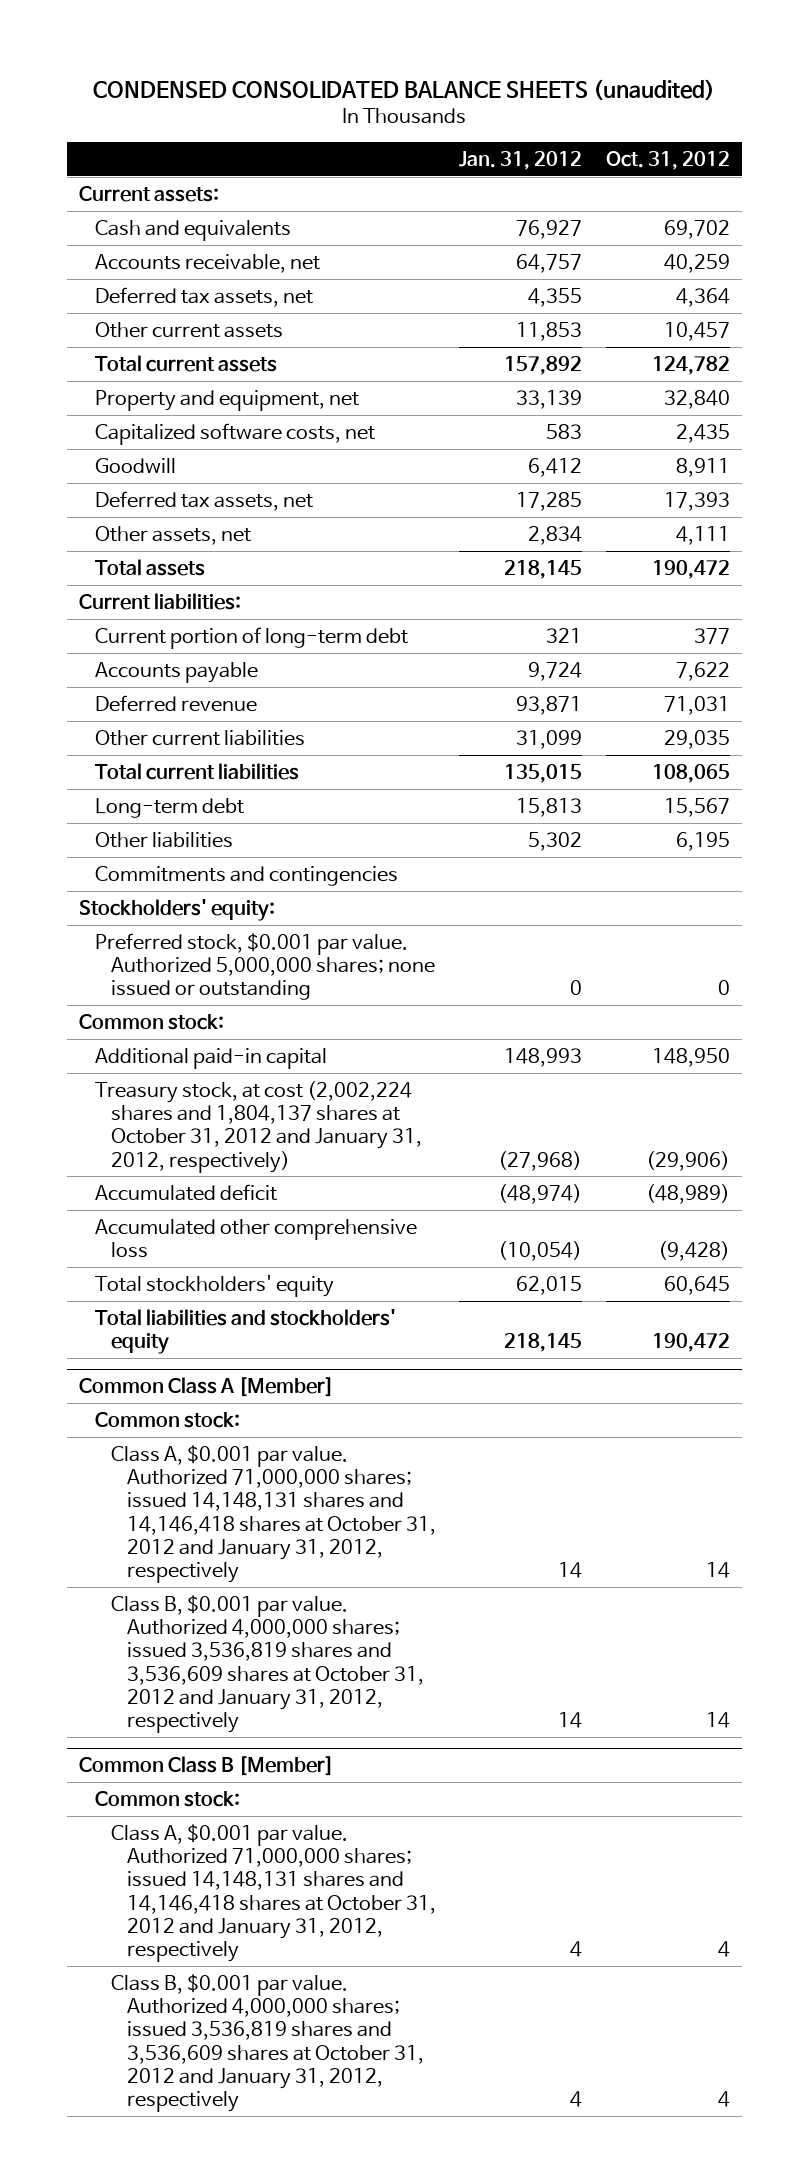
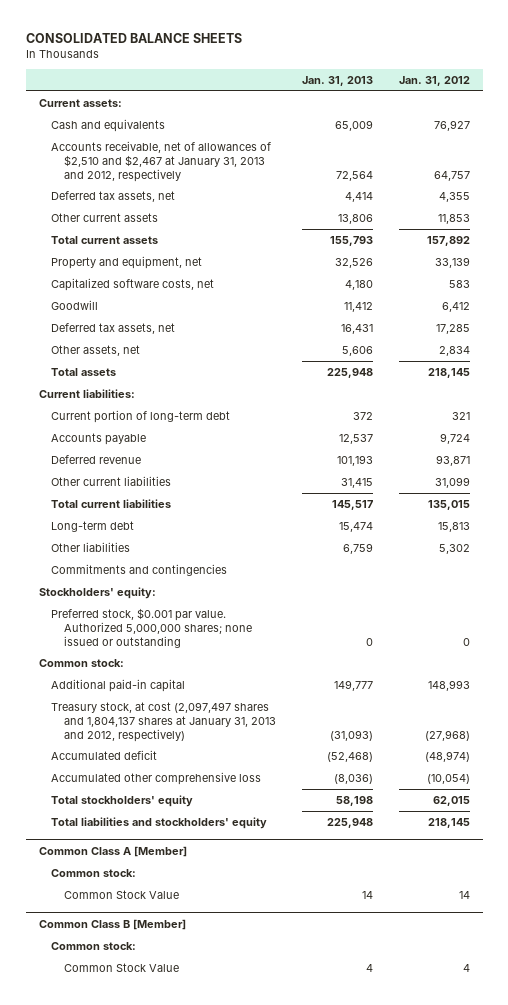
- CONDENSED CONSOLIDATED BALANCE SHEETS (unaudited)
+ CONSOLIDATED BALANCE SHEETS
- | Jan. 31, 2012 | Oct. 31, 2012
+ | Jan. 31, 2013 | Jan. 31, 2012
- Accounts receivable, net | 64,757 | 40,259
+ Accounts receivable, net of allowances of $2,510 and $2,467 at January 31, 2013 and 2012, respectively | 72,564 | 64,757
- Treasury stock, at cost (2,002,224 shares and 1,804,137 shares at October 31, 2012 and January 31, 2012, respectively) | (27,968) | (29,906)
+ Treasury stock, at cost (2,097,497 shares and 1,804,137 shares at January 31, 2013 and 2012, respectively) | (31,093) | (27,968)
@ Common Class A [Member]
- Class A, $0.001 par value. Authorized 71,000,000 shares; issued 14,148,131 shares and 14,146,418 shares at October 31, 2012 and January 31, 2012, respectively | 14 | 14
- Class B, $0.001 par value. Authorized 4,000,000 shares; issued 3,536,819 shares and 3,536,609 shares at October 31, 2012 and January 31, 2012, respectively | 14 | 14
+ Common Stock Value | 14 | 14
@ Common Class B [Member]
- Class A, $0.001 par value. Authorized 71,000,000 shares; issued 14,148,131 shares and 14,146,418 shares at October 31, 2012 and January 31, 2012, respectively | 4 | 4
- Class B, $0.001 par value. Authorized 4,000,000 shares; issued 3,536,819 shares and 3,536,609 shares at October 31, 2012 and January 31, 2012, respectively | 4 | 4
+ Common Stock Value | 4 | 4

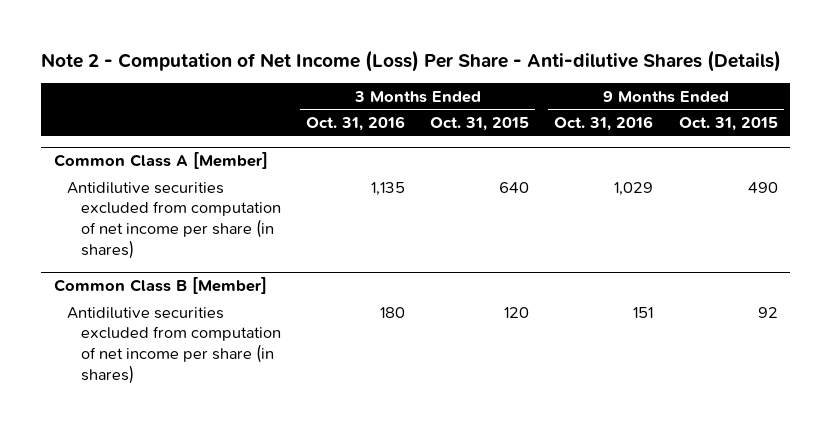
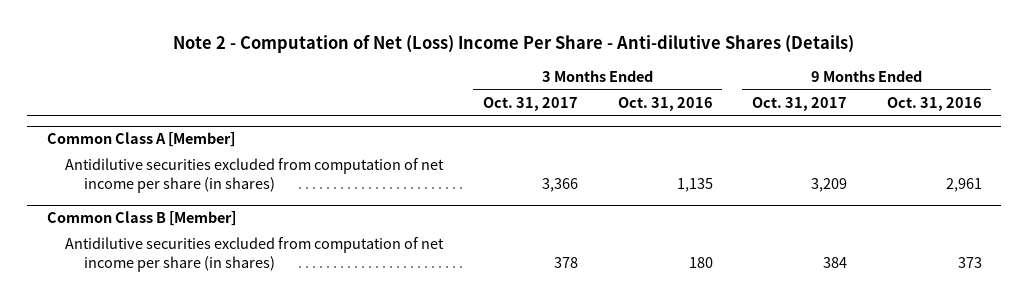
- Note 2 - Computation of Net Income (Loss) Per Share - Anti-dilutive Shares (Details)
+ Note 2 - Computation of Net (Loss) Income Per Share - Anti-dilutive Shares (Details)
- | 3 Months Ended Oct. 31, 2016 | 3 Months Ended Oct. 31, 2015 | 9 Months Ended Oct. 31, 2016 | 9 Months Ended Oct. 31, 2015
+ | 3 Months Ended Oct. 31, 2017 | 3 Months Ended Oct. 31, 2016 | 9 Months Ended Oct. 31, 2017 | 9 Months Ended Oct. 31, 2016
@ Common Class A [Member]
- Antidilutive securities excluded from computation of net income per share (in shares) | 1,135 | 640 | 1,029 | 490
+ Antidilutive securities excluded from computation of net income per share (in shares) | 3,366 | 1,135 | 3,209 | 2,961
@ Common Class B [Member]
- Antidilutive securities excluded from computation of net income per share (in shares) | 180 | 120 | 151 | 92
+ Antidilutive securities excluded from computation of net income per share (in shares) | 378 | 180 | 384 | 373

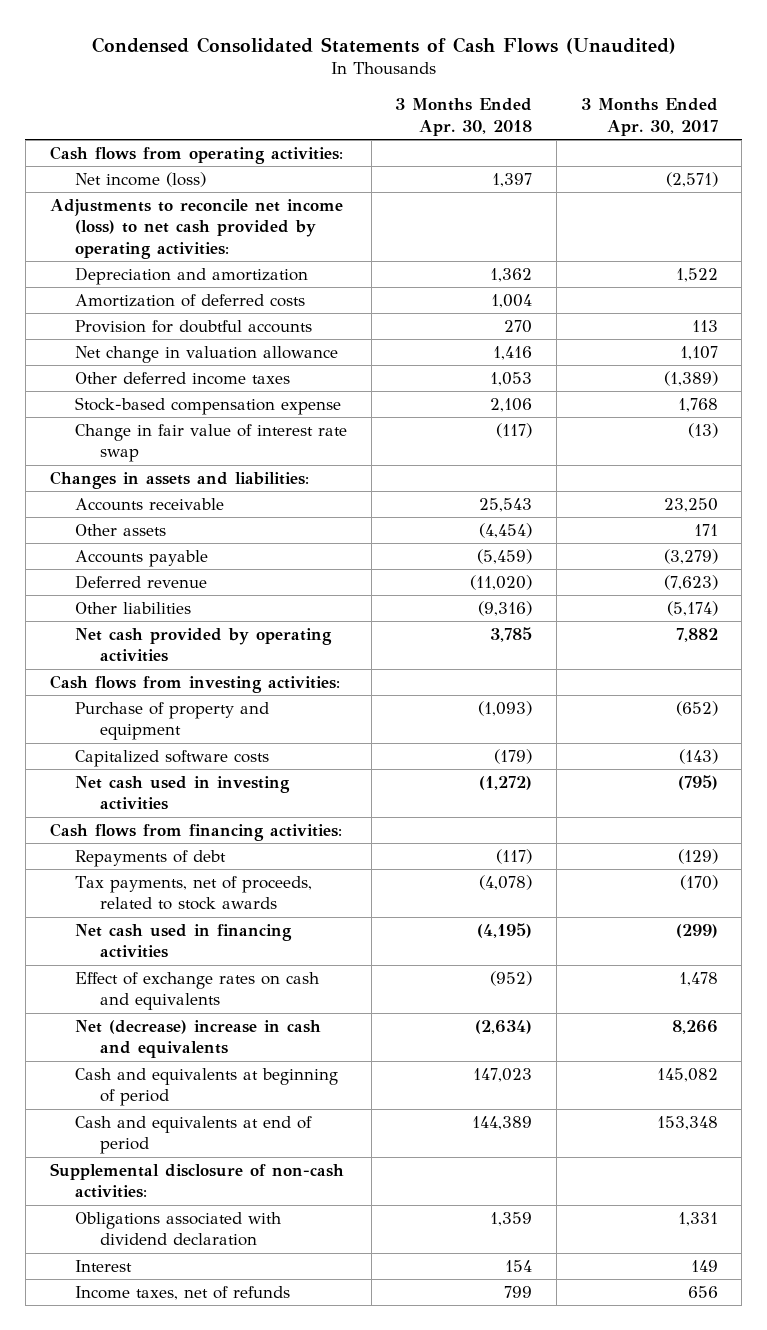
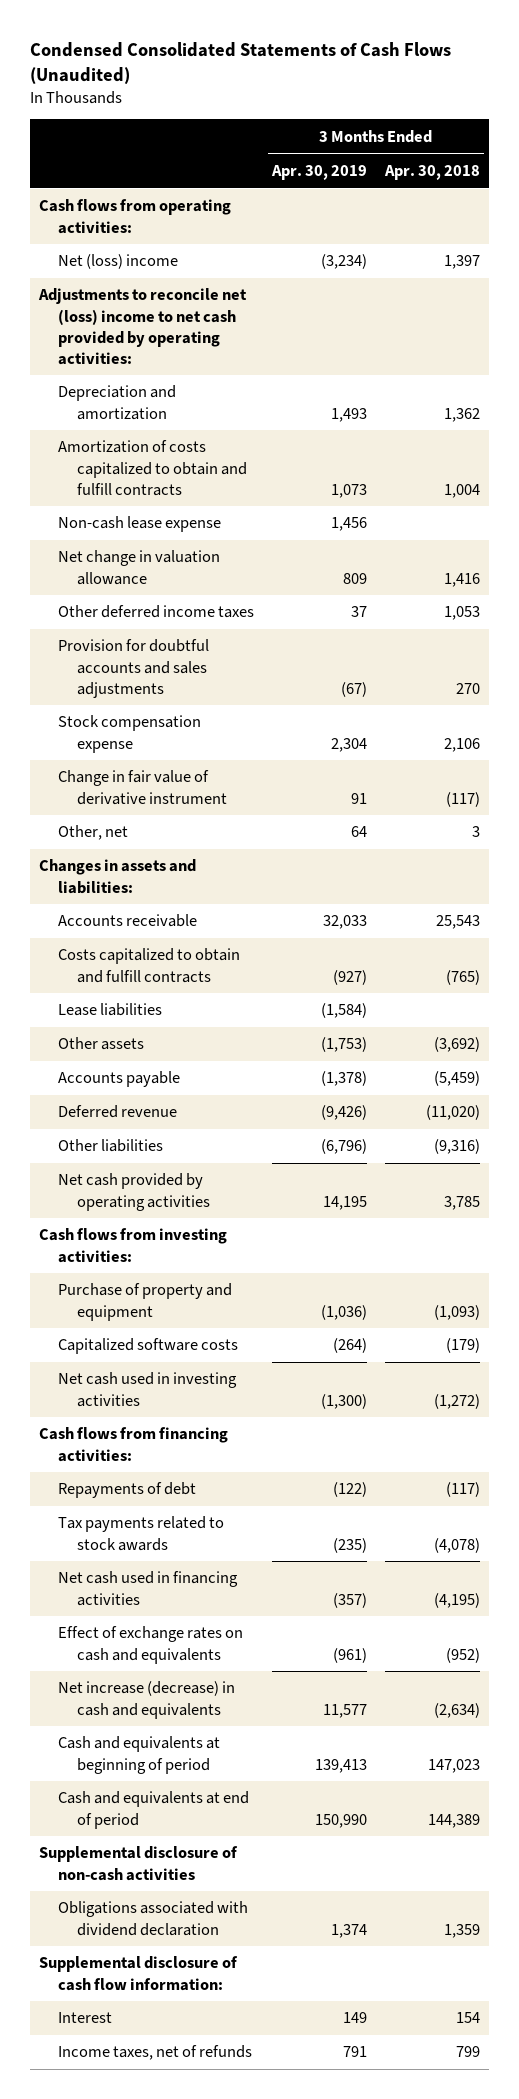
- | 3 Months Ended Apr. 30, 2018 | 3 Months Ended Apr. 30, 2017
+ | 3 Months Ended Apr. 30, 2019 | 3 Months Ended Apr. 30, 2018
- Net income (loss) | 1,397 | (2,571)
- Adjustments to reconcile net income (loss) to net cash provided by operating activities:
+ Net (loss) income | (3,234) | 1,397
+ Adjustments to reconcile net (loss) income to net cash provided by operating activities:
- Amortization of deferred costs | 1,004 |
- Provision for doubtful accounts | 270 | 113
+ Amortization of costs capitalized to obtain and fulfill contracts | 1,073 | 1,004
+ Non-cash lease expense | 1,456 |
- Stock-based compensation expense | 2,106 | 1,768
- Change in fair value of interest rate swap | (117) | (13)
+ Provision for doubtful accounts and sales adjustments | (67) | 270
+ Stock compensation expense | 2,304 | 2,106
+ Change in fair value of derivative instrument | 91 | (117)
+ Other, net | 64 | 3
- Other assets | (4,454) | 171
+ Costs capitalized to obtain and fulfill contracts | (927) | (765)
+ Lease liabilities | (1,584) |
+ Other assets | (1,753) | (3,692)
- Tax payments, net of proceeds, related to stock awards | (4,078) | (170)
+ Tax payments related to stock awards | (235) | (4,078)
- Net (decrease) increase in cash and equivalents | (2,634) | 8,266
+ Net increase (decrease) in cash and equivalents | 11,577 | (2,634)
- Supplemental disclosure of non-cash activities:
+ Supplemental disclosure of non-cash activities
+ Supplemental disclosure of cash flow information:

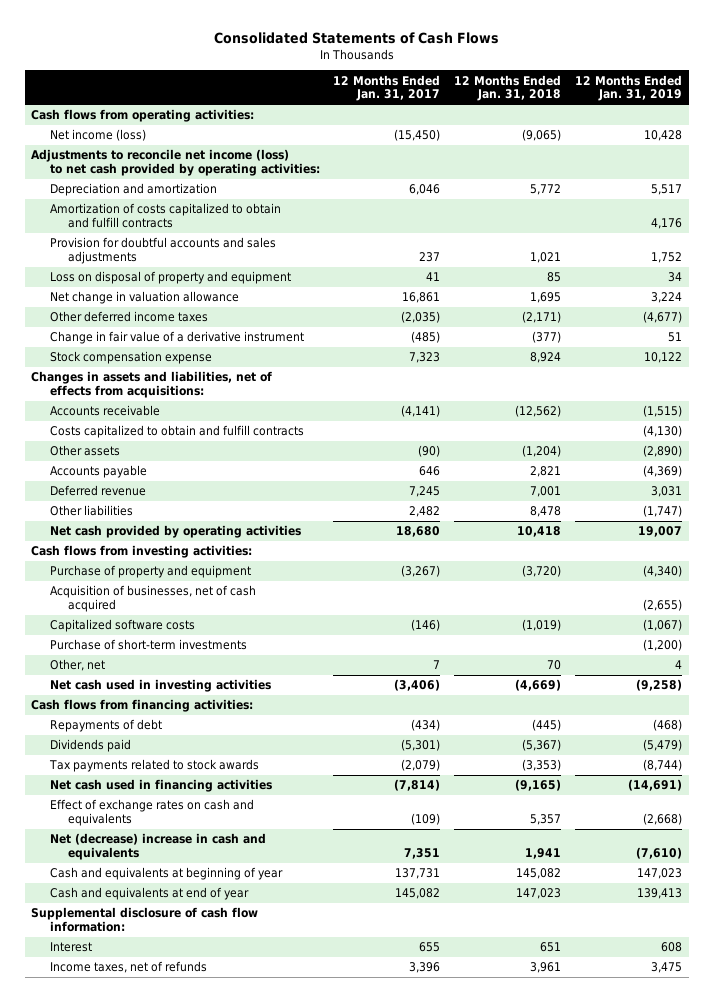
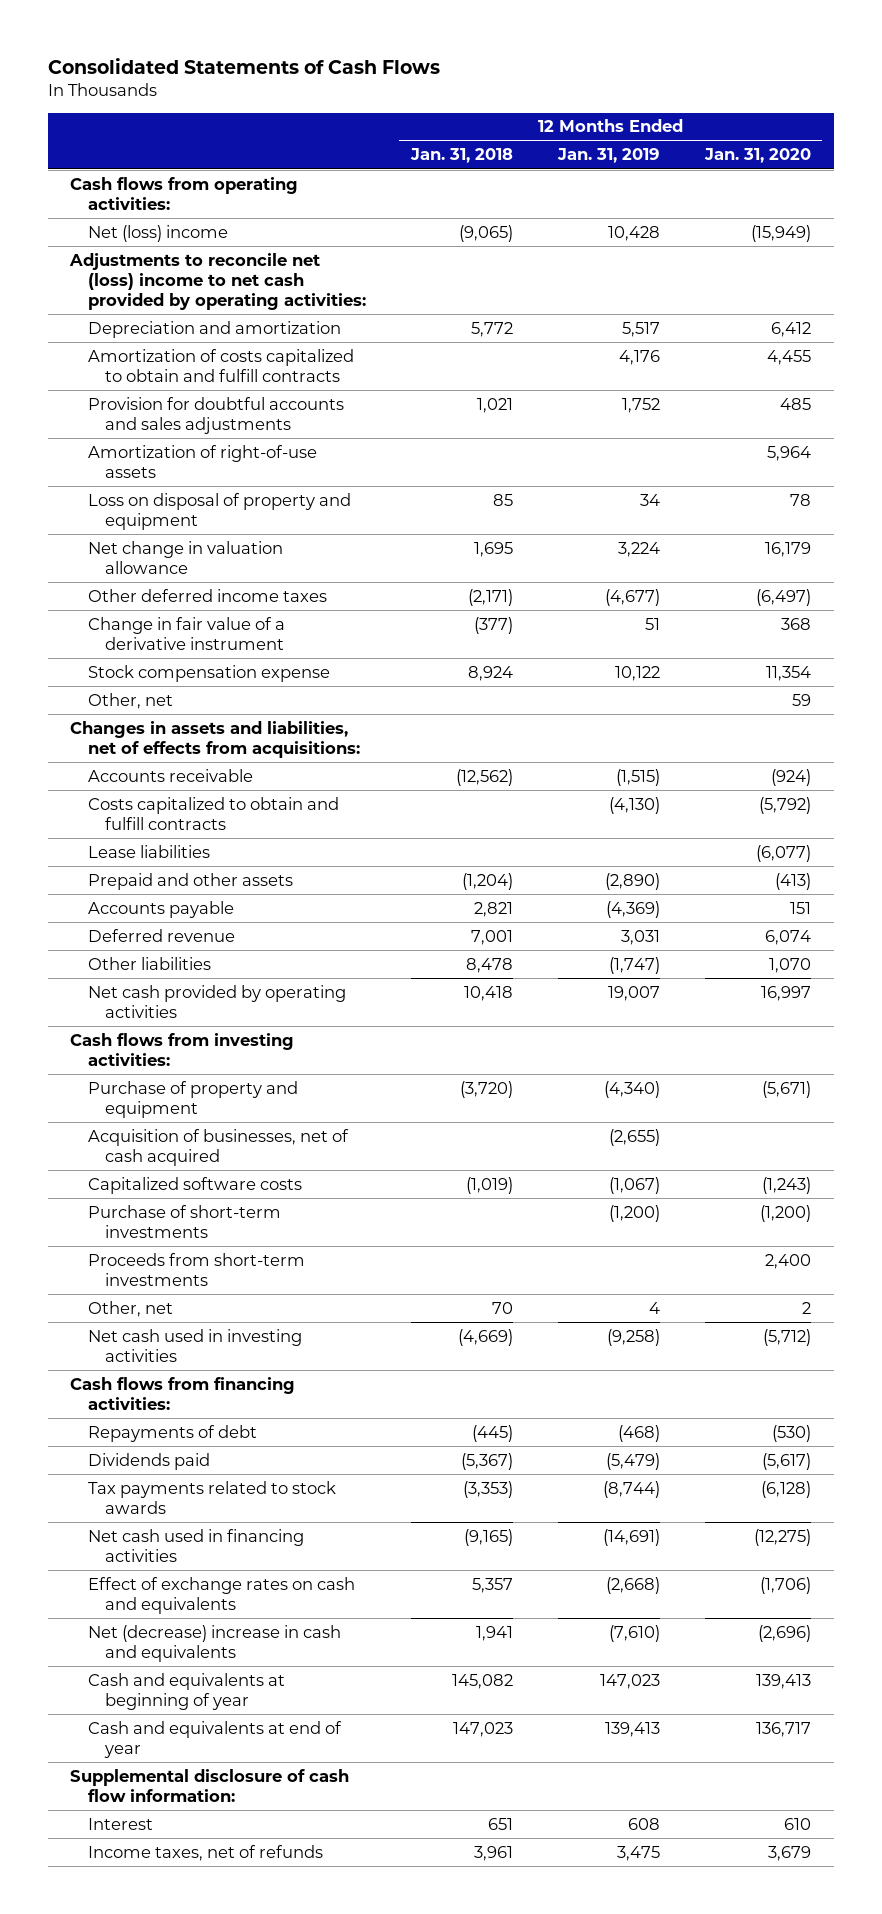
- | 12 Months Ended Jan. 31, 2017 | 12 Months Ended Jan. 31, 2018 | 12 Months Ended Jan. 31, 2019
+ | 12 Months Ended Jan. 31, 2018 | 12 Months Ended Jan. 31, 2019 | 12 Months Ended Jan. 31, 2020
- Net income (loss) | (15,450) | (9,065) | 10,428
- Adjustments to reconcile net income (loss) to net cash provided by operating activities:
+ Net (loss) income | (9,065) | 10,428 | (15,949)
+ Adjustments to reconcile net (loss) income to net cash provided by operating activities:
+ Amortization of right-of-use assets | | | 5,964
+ Other, net | | | 59
- Other assets | (90) | (1,204) | (2,890)
+ Lease liabilities | | | (6,077)
+ Prepaid and other assets | (1,204) | (2,890) | (413)
+ Proceeds from short-term investments | | | 2,400

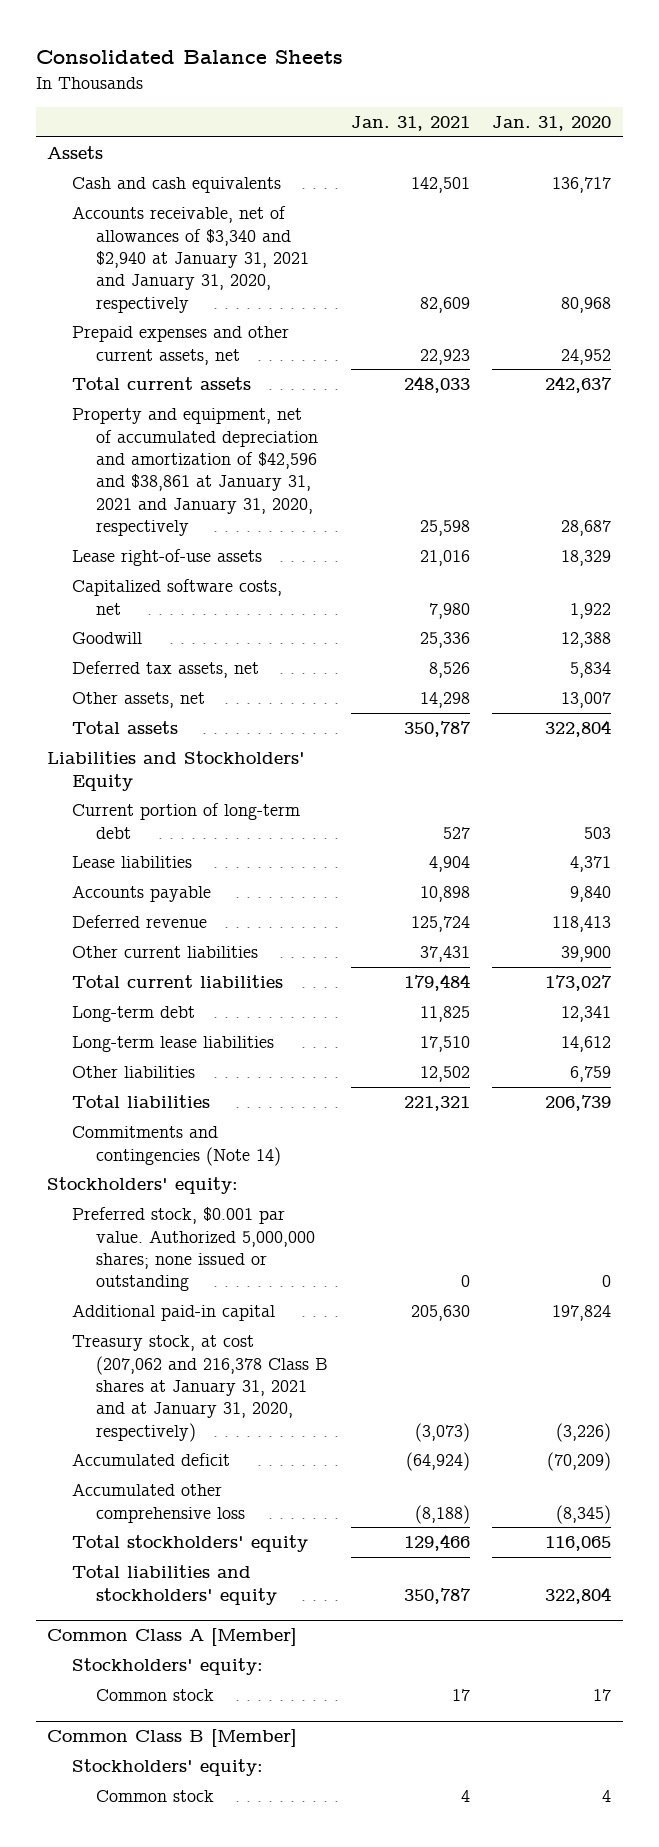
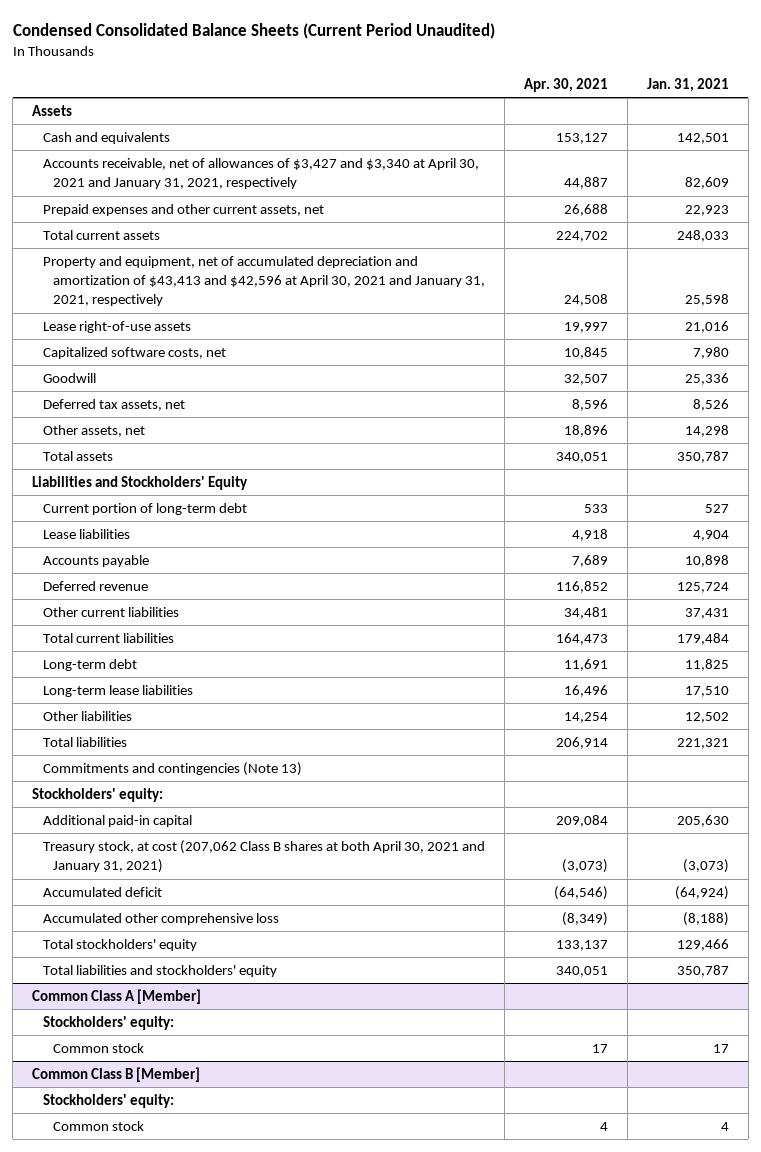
- Consolidated Balance Sheets
+ Condensed Consolidated Balance Sheets (Current Period Unaudited)
- | Jan. 31, 2021 | Jan. 31, 2020
+ | Apr. 30, 2021 | Jan. 31, 2021
- Cash and cash equivalents | 142,501 | 136,717
- Accounts receivable, net of allowances of $3,340 and $2,940 at January 31, 2021 and January 31, 2020, respectively | 82,609 | 80,968
+ Cash and equivalents | 153,127 | 142,501
+ Accounts receivable, net of allowances of $3,427 and $3,340 at April 30, 2021 and January 31, 2021, respectively | 44,887 | 82,609
- Property and equipment, net of accumulated depreciation and amortization of $42,596 and $38,861 at January 31, 2021 and January 31, 2020, respectively | 25,598 | 28,687
+ Property and equipment, net of accumulated depreciation and amortization of $43,413 and $42,596 at April 30, 2021 and January 31, 2021, respectively | 24,508 | 25,598
- Commitments and contingencies (Note 14)
+ Commitments and contingencies (Note 13)
- Preferred stock, $0.001 par value. Authorized 5,000,000 shares; none issued or outstanding | 0 | 0
- Treasury stock, at cost (207,062 and 216,378 Class B shares at January 31, 2021 and at January 31, 2020, respectively) | (3,073) | (3,226)
+ Treasury stock, at cost (207,062 Class B shares at both April 30, 2021 and January 31, 2021) | (3,073) | (3,073)

